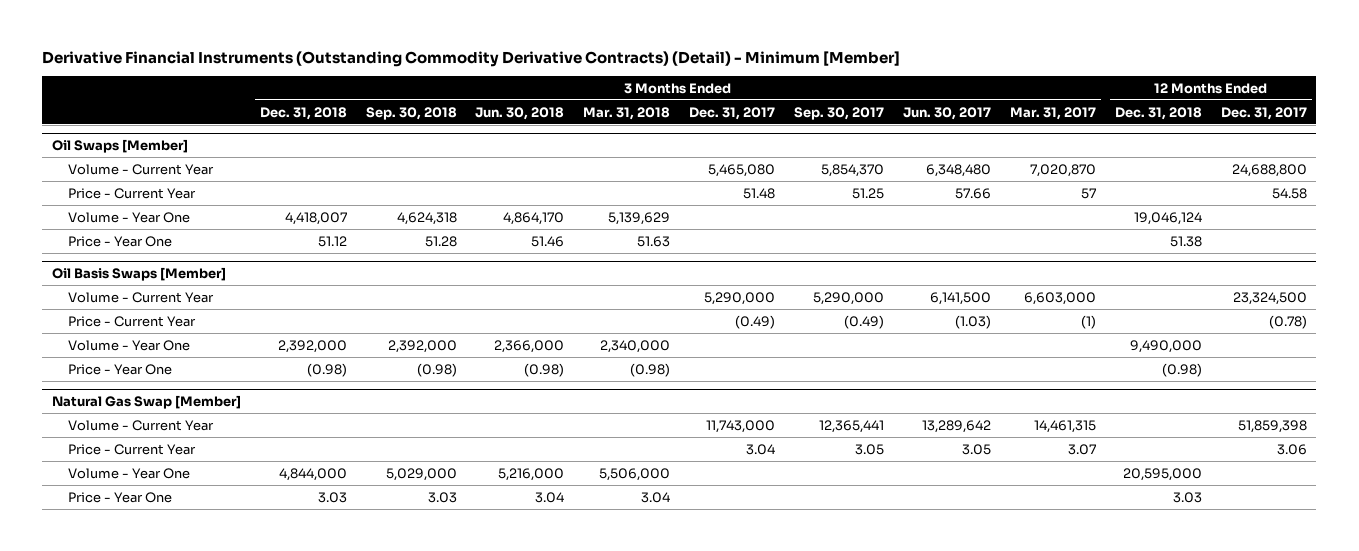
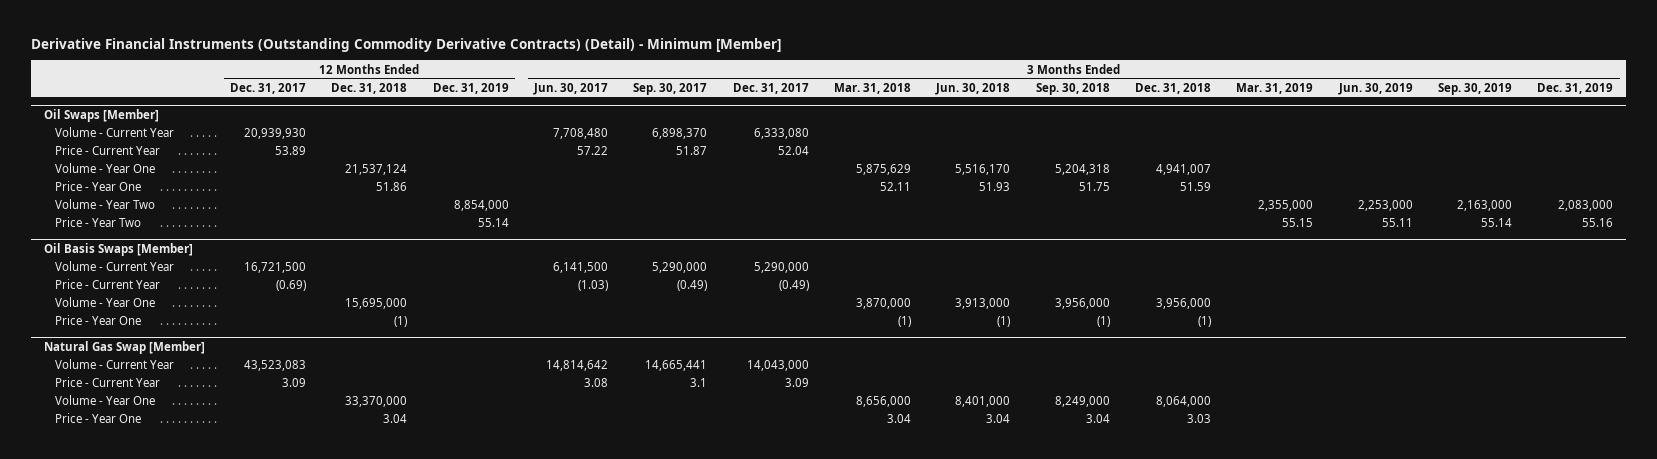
- | 3 Months Ended Dec. 31, 2018 | 3 Months Ended Sep. 30, 2018 | 3 Months Ended Jun. 30, 2018 | 3 Months Ended Mar. 31, 2018 | 3 Months Ended Dec. 31, 2017 | 3 Months Ended Sep. 30, 2017 | 3 Months Ended Jun. 30, 2017 | 3 Months Ended Mar. 31, 2017 | 12 Months Ended Dec. 31, 2018 | 12 Months Ended Dec. 31, 2017
+ | 12 Months Ended Dec. 31, 2017 | 12 Months Ended Dec. 31, 2018 | 12 Months Ended Dec. 31, 2019 | 3 Months Ended Jun. 30, 2017 | 3 Months Ended Sep. 30, 2017 | 3 Months Ended Dec. 31, 2017 | 3 Months Ended Mar. 31, 2018 | 3 Months Ended Jun. 30, 2018 | 3 Months Ended Sep. 30, 2018 | 3 Months Ended Dec. 31, 2018 | 3 Months Ended Mar. 31, 2019 | 3 Months Ended Jun. 30, 2019 | 3 Months Ended Sep. 30, 2019 | 3 Months Ended Dec. 31, 2019
@ Oil Swaps [Member]
- Volume - Current Year | | | | | 5,465,080 | 5,854,370 | 6,348,480 | 7,020,870 | | 24,688,800
- Price - Current Year | | | | | 51.48 | 51.25 | 57.66 | 57 | | 54.58
- Volume - Year One | 4,418,007 | 4,624,318 | 4,864,170 | 5,139,629 | | | | | 19,046,124 |
- Price - Year One | 51.12 | 51.28 | 51.46 | 51.63 | | | | | 51.38 |
+ Volume - Current Year | 20,939,930 | | | 7,708,480 | 6,898,370 | 6,333,080 | | | | | | | |
+ Price - Current Year | 53.89 | | | 57.22 | 51.87 | 52.04 | | | | | | | |
+ Volume - Year One | | 21,537,124 | | | | | 5,875,629 | 5,516,170 | 5,204,318 | 4,941,007 | | | |
+ Price - Year One | | 51.86 | | | | | 52.11 | 51.93 | 51.75 | 51.59 | | | |
+ Volume - Year Two | | | 8,854,000 | | | | | | | | 2,355,000 | 2,253,000 | 2,163,000 | 2,083,000
+ Price - Year Two | | | 55.14 | | | | | | | | 55.15 | 55.11 | 55.14 | 55.16
@ Oil Basis Swaps [Member]
- Volume - Current Year | | | | | 5,290,000 | 5,290,000 | 6,141,500 | 6,603,000 | | 23,324,500
- Price - Current Year | | | | | (0.49) | (0.49) | (1.03) | (1) | | (0.78)
- Volume - Year One | 2,392,000 | 2,392,000 | 2,366,000 | 2,340,000 | | | | | 9,490,000 |
- Price - Year One | (0.98) | (0.98) | (0.98) | (0.98) | | | | | (0.98) |
+ Volume - Current Year | 16,721,500 | | | 6,141,500 | 5,290,000 | 5,290,000 | | | | | | | |
+ Price - Current Year | (0.69) | | | (1.03) | (0.49) | (0.49) | | | | | | | |
+ Volume - Year One | | 15,695,000 | | | | | 3,870,000 | 3,913,000 | 3,956,000 | 3,956,000 | | | |
+ Price - Year One | | (1) | | | | | (1) | (1) | (1) | (1) | | | |
@ Natural Gas Swap [Member]
- Volume - Current Year | | | | | 11,743,000 | 12,365,441 | 13,289,642 | 14,461,315 | | 51,859,398
- Price - Current Year | | | | | 3.04 | 3.05 | 3.05 | 3.07 | | 3.06
- Volume - Year One | 4,844,000 | 5,029,000 | 5,216,000 | 5,506,000 | | | | | 20,595,000 |
- Price - Year One | 3.03 | 3.03 | 3.04 | 3.04 | | | | | 3.03 |
+ Volume - Current Year | 43,523,083 | | | 14,814,642 | 14,665,441 | 14,043,000 | | | | | | | |
+ Price - Current Year | 3.09 | | | 3.08 | 3.1 | 3.09 | | | | | | | |
+ Volume - Year One | | 33,370,000 | | | | | 8,656,000 | 8,401,000 | 8,249,000 | 8,064,000 | | | |
+ Price - Year One | | 3.04 | | | | | 3.04 | 3.04 | 3.04 | 3.03 | | | |

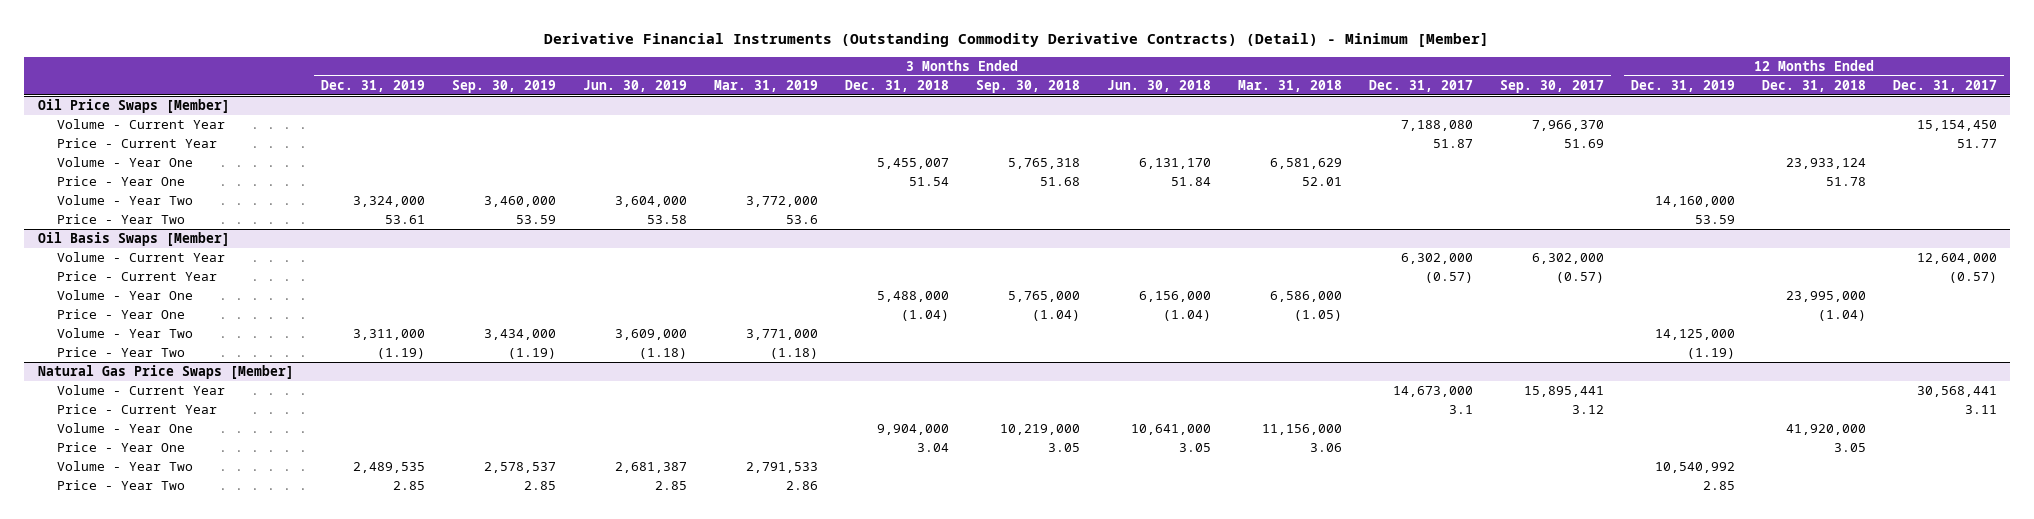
- | 12 Months Ended Dec. 31, 2017 | 12 Months Ended Dec. 31, 2018 | 12 Months Ended Dec. 31, 2019 | 3 Months Ended Jun. 30, 2017 | 3 Months Ended Sep. 30, 2017 | 3 Months Ended Dec. 31, 2017 | 3 Months Ended Mar. 31, 2018 | 3 Months Ended Jun. 30, 2018 | 3 Months Ended Sep. 30, 2018 | 3 Months Ended Dec. 31, 2018 | 3 Months Ended Mar. 31, 2019 | 3 Months Ended Jun. 30, 2019 | 3 Months Ended Sep. 30, 2019 | 3 Months Ended Dec. 31, 2019
+ | 3 Months Ended Dec. 31, 2019 | 3 Months Ended Sep. 30, 2019 | 3 Months Ended Jun. 30, 2019 | 3 Months Ended Mar. 31, 2019 | 3 Months Ended Dec. 31, 2018 | 3 Months Ended Sep. 30, 2018 | 3 Months Ended Jun. 30, 2018 | 3 Months Ended Mar. 31, 2018 | 3 Months Ended Dec. 31, 2017 | 3 Months Ended Sep. 30, 2017 | 12 Months Ended Dec. 31, 2019 | 12 Months Ended Dec. 31, 2018 | 12 Months Ended Dec. 31, 2017
- Oil Swaps [Member]
- Volume - Current Year | 20,939,930 | | | 7,708,480 | 6,898,370 | 6,333,080 | | | | | | | |
- Price - Current Year | 53.89 | | | 57.22 | 51.87 | 52.04 | | | | | | | |
- Volume - Year One | | 21,537,124 | | | | | 5,875,629 | 5,516,170 | 5,204,318 | 4,941,007 | | | |
- Price - Year One | | 51.86 | | | | | 52.11 | 51.93 | 51.75 | 51.59 | | | |
- Volume - Year Two | | | 8,854,000 | | | | | | | | 2,355,000 | 2,253,000 | 2,163,000 | 2,083,000
- Price - Year Two | | | 55.14 | | | | | | | | 55.15 | 55.11 | 55.14 | 55.16
+ Oil Price Swaps [Member]
+ Volume - Current Year | | | | | | | | | 7,188,080 | 7,966,370 | | | 15,154,450
+ Price - Current Year | | | | | | | | | 51.87 | 51.69 | | | 51.77
+ Volume - Year One | | | | | 5,455,007 | 5,765,318 | 6,131,170 | 6,581,629 | | | | 23,933,124 |
+ Price - Year One | | | | | 51.54 | 51.68 | 51.84 | 52.01 | | | | 51.78 |
+ Volume - Year Two | 3,324,000 | 3,460,000 | 3,604,000 | 3,772,000 | | | | | | | 14,160,000 | |
+ Price - Year Two | 53.61 | 53.59 | 53.58 | 53.6 | | | | | | | 53.59 | |
@ Oil Basis Swaps [Member]
- Volume - Current Year | 16,721,500 | | | 6,141,500 | 5,290,000 | 5,290,000 | | | | | | | |
- Price - Current Year | (0.69) | | | (1.03) | (0.49) | (0.49) | | | | | | | |
- Volume - Year One | | 15,695,000 | | | | | 3,870,000 | 3,913,000 | 3,956,000 | 3,956,000 | | | |
- Price - Year One | | (1) | | | | | (1) | (1) | (1) | (1) | | | |
- Natural Gas Swap [Member]
- Volume - Current Year | 43,523,083 | | | 14,814,642 | 14,665,441 | 14,043,000 | | | | | | | |
- Price - Current Year | 3.09 | | | 3.08 | 3.1 | 3.09 | | | | | | | |
- Volume - Year One | | 33,370,000 | | | | | 8,656,000 | 8,401,000 | 8,249,000 | 8,064,000 | | | |
- Price - Year One | | 3.04 | | | | | 3.04 | 3.04 | 3.04 | 3.03 | | | |
@ Oil Basis Swaps [Member]
+ Volume - Current Year | | | | | | | | | 6,302,000 | 6,302,000 | | | 12,604,000
+ Price - Current Year | | | | | | | | | (0.57) | (0.57) | | | (0.57)
+ Volume - Year One | | | | | 5,488,000 | 5,765,000 | 6,156,000 | 6,586,000 | | | | 23,995,000 |
+ Price - Year One | | | | | (1.04) | (1.04) | (1.04) | (1.05) | | | | (1.04) |
+ Volume - Year Two | 3,311,000 | 3,434,000 | 3,609,000 | 3,771,000 | | | | | | | 14,125,000 | |
+ Price - Year Two | (1.19) | (1.19) | (1.18) | (1.18) | | | | | | | (1.19) | |
+ Natural Gas Price Swaps [Member]
+ Volume - Current Year | | | | | | | | | 14,673,000 | 15,895,441 | | | 30,568,441
+ Price - Current Year | | | | | | | | | 3.1 | 3.12 | | | 3.11
+ Volume - Year One | | | | | 9,904,000 | 10,219,000 | 10,641,000 | 11,156,000 | | | | 41,920,000 |
+ Price - Year One | | | | | 3.04 | 3.05 | 3.05 | 3.06 | | | | 3.05 |
+ Volume - Year Two | 2,489,535 | 2,578,537 | 2,681,387 | 2,791,533 | | | | | | | 10,540,992 | |
+ Price - Year Two | 2.85 | 2.85 | 2.85 | 2.86 | | | | | | | 2.85 | |

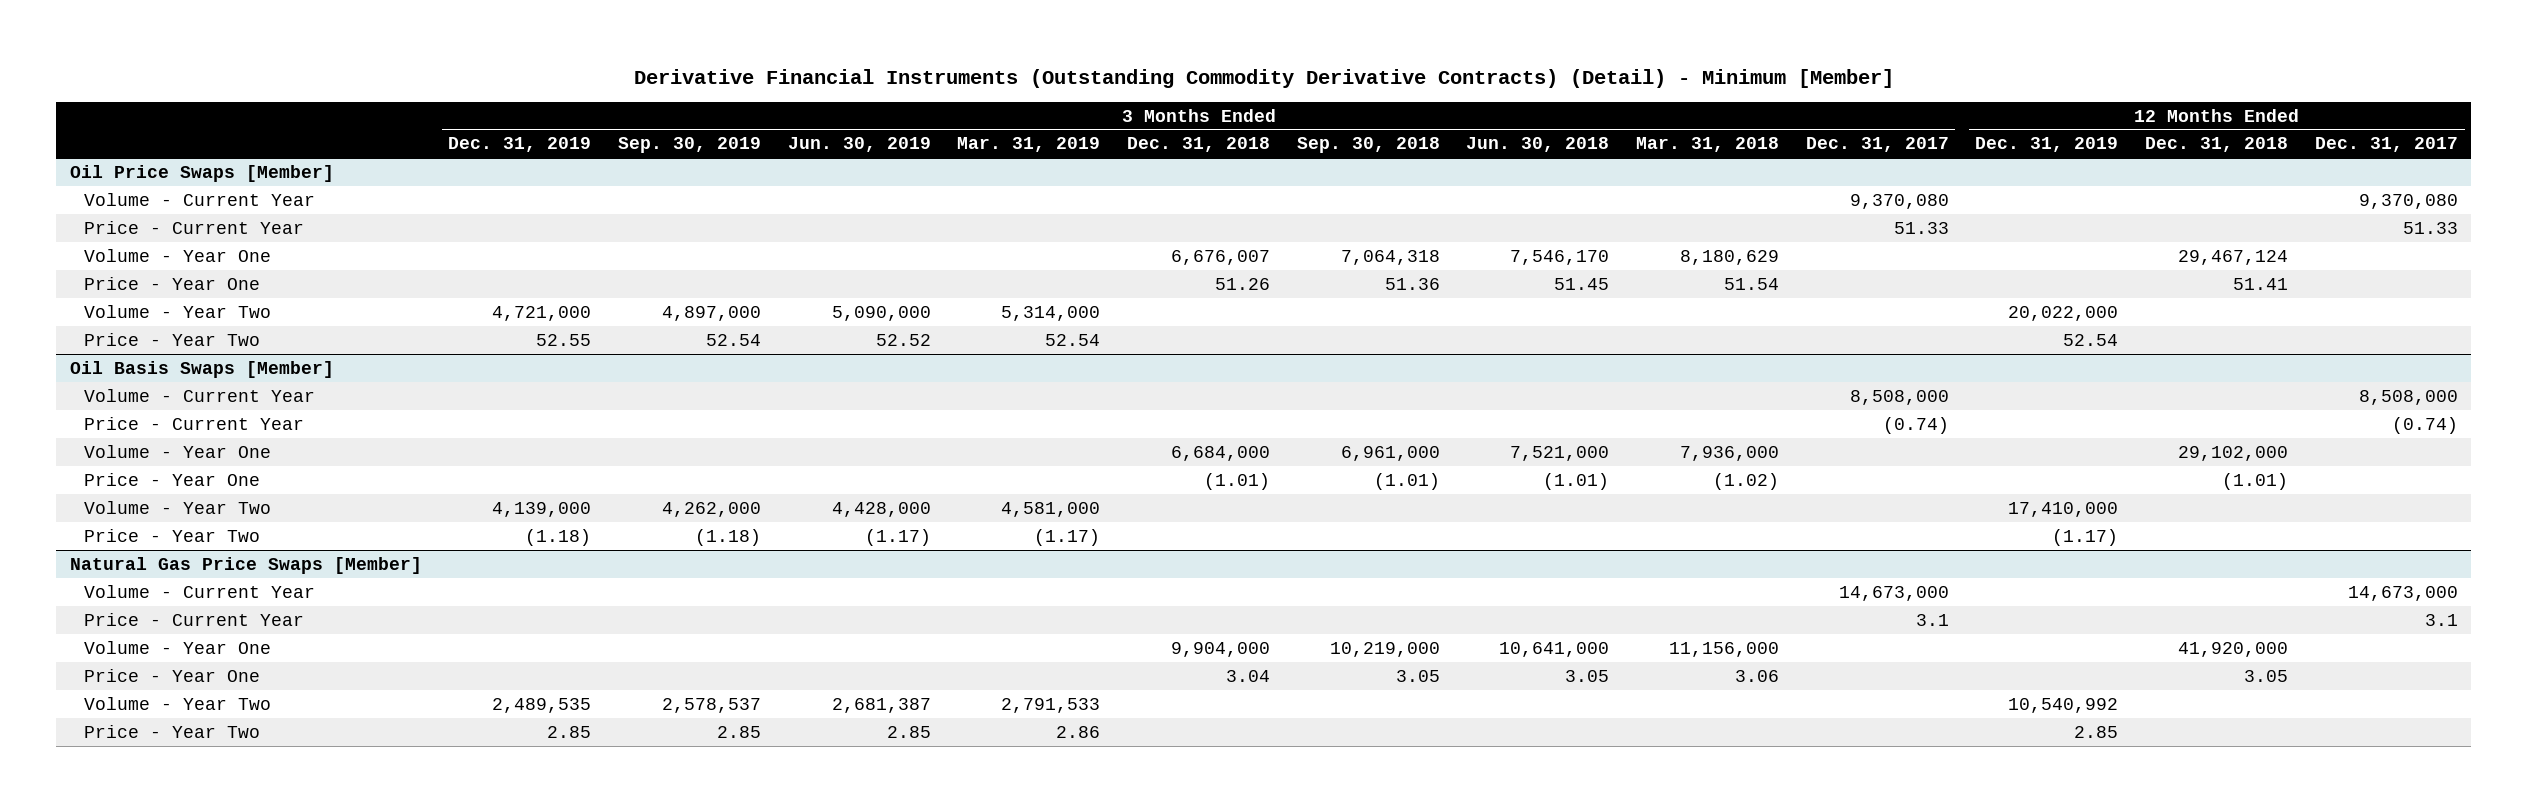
- | 3 Months Ended Dec. 31, 2019 | 3 Months Ended Sep. 30, 2019 | 3 Months Ended Jun. 30, 2019 | 3 Months Ended Mar. 31, 2019 | 3 Months Ended Dec. 31, 2018 | 3 Months Ended Sep. 30, 2018 | 3 Months Ended Jun. 30, 2018 | 3 Months Ended Mar. 31, 2018 | 3 Months Ended Dec. 31, 2017 | 3 Months Ended Sep. 30, 2017 | 12 Months Ended Dec. 31, 2019 | 12 Months Ended Dec. 31, 2018 | 12 Months Ended Dec. 31, 2017
+ | 3 Months Ended Dec. 31, 2019 | 3 Months Ended Sep. 30, 2019 | 3 Months Ended Jun. 30, 2019 | 3 Months Ended Mar. 31, 2019 | 3 Months Ended Dec. 31, 2018 | 3 Months Ended Sep. 30, 2018 | 3 Months Ended Jun. 30, 2018 | 3 Months Ended Mar. 31, 2018 | 3 Months Ended Dec. 31, 2017 | 12 Months Ended Dec. 31, 2019 | 12 Months Ended Dec. 31, 2018 | 12 Months Ended Dec. 31, 2017
@ Oil Price Swaps [Member]
- Volume - Current Year | | | | | | | | | 7,188,080 | 7,966,370 | | | 15,154,450
- Price - Current Year | | | | | | | | | 51.87 | 51.69 | | | 51.77
- Volume - Year One | | | | | 5,455,007 | 5,765,318 | 6,131,170 | 6,581,629 | | | | 23,933,124 |
- Price - Year One | | | | | 51.54 | 51.68 | 51.84 | 52.01 | | | | 51.78 |
- Volume - Year Two | 3,324,000 | 3,460,000 | 3,604,000 | 3,772,000 | | | | | | | 14,160,000 | |
- Price - Year Two | 53.61 | 53.59 | 53.58 | 53.6 | | | | | | | 53.59 | |
+ Volume - Current Year | | | | | | | | | 9,370,080 | | | 9,370,080
+ Price - Current Year | | | | | | | | | 51.33 | | | 51.33
+ Volume - Year One | | | | | 6,676,007 | 7,064,318 | 7,546,170 | 8,180,629 | | | 29,467,124 |
+ Price - Year One | | | | | 51.26 | 51.36 | 51.45 | 51.54 | | | 51.41 |
+ Volume - Year Two | 4,721,000 | 4,897,000 | 5,090,000 | 5,314,000 | | | | | | 20,022,000 | |
+ Price - Year Two | 52.55 | 52.54 | 52.52 | 52.54 | | | | | | 52.54 | |
@ Oil Basis Swaps [Member]
- Volume - Current Year | | | | | | | | | 6,302,000 | 6,302,000 | | | 12,604,000
- Price - Current Year | | | | | | | | | (0.57) | (0.57) | | | (0.57)
- Volume - Year One | | | | | 5,488,000 | 5,765,000 | 6,156,000 | 6,586,000 | | | | 23,995,000 |
- Price - Year One | | | | | (1.04) | (1.04) | (1.04) | (1.05) | | | | (1.04) |
- Volume - Year Two | 3,311,000 | 3,434,000 | 3,609,000 | 3,771,000 | | | | | | | 14,125,000 | |
- Price - Year Two | (1.19) | (1.19) | (1.18) | (1.18) | | | | | | | (1.19) | |
+ Volume - Current Year | | | | | | | | | 8,508,000 | | | 8,508,000
+ Price - Current Year | | | | | | | | | (0.74) | | | (0.74)
+ Volume - Year One | | | | | 6,684,000 | 6,961,000 | 7,521,000 | 7,936,000 | | | 29,102,000 |
+ Price - Year One | | | | | (1.01) | (1.01) | (1.01) | (1.02) | | | (1.01) |
+ Volume - Year Two | 4,139,000 | 4,262,000 | 4,428,000 | 4,581,000 | | | | | | 17,410,000 | |
+ Price - Year Two | (1.18) | (1.18) | (1.17) | (1.17) | | | | | | (1.17) | |
@ Natural Gas Price Swaps [Member]
- Volume - Current Year | | | | | | | | | 14,673,000 | 15,895,441 | | | 30,568,441
- Price - Current Year | | | | | | | | | 3.1 | 3.12 | | | 3.11
+ Volume - Current Year | | | | | | | | | 14,673,000 | | | 14,673,000
+ Price - Current Year | | | | | | | | | 3.1 | | | 3.1

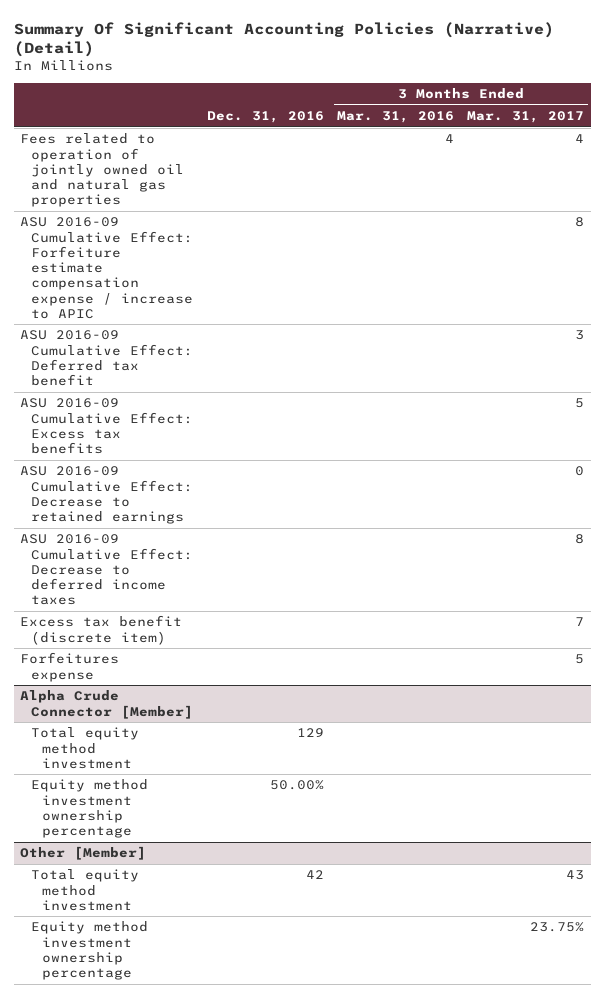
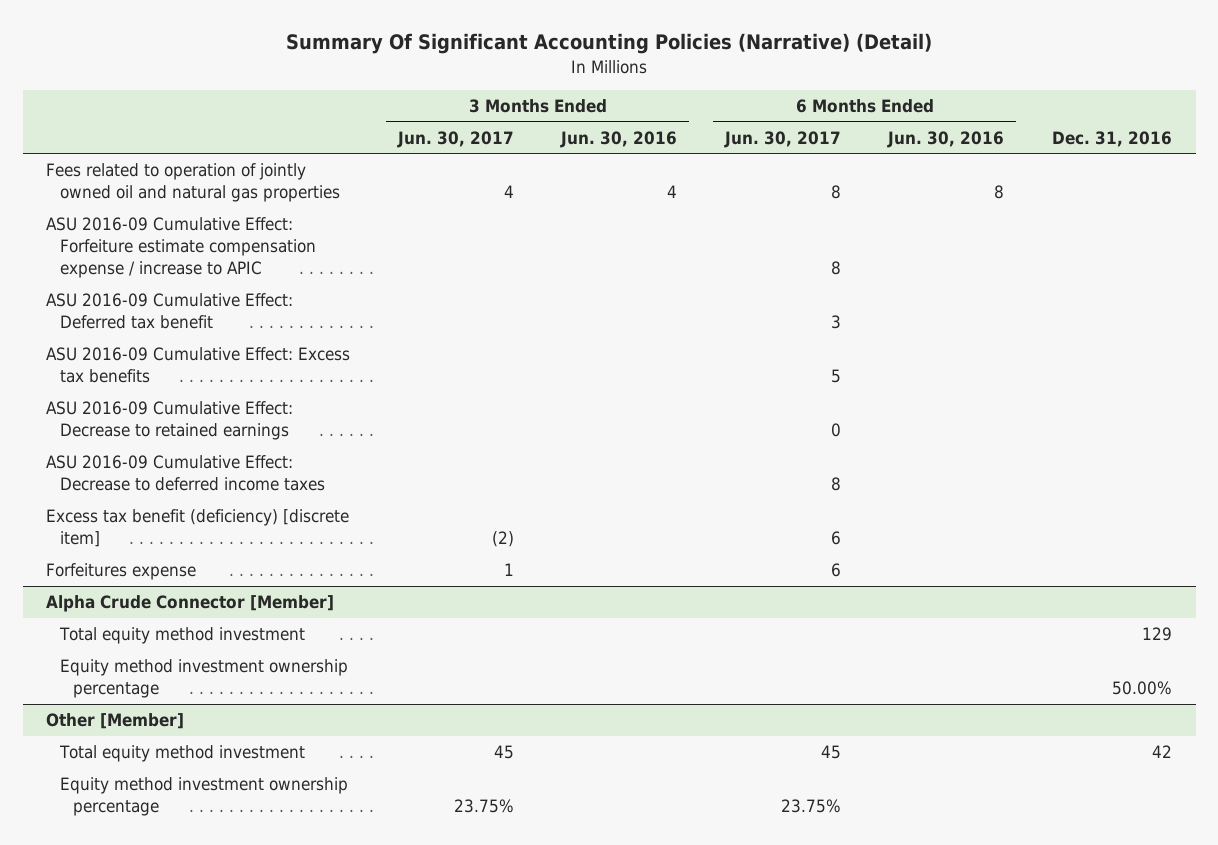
- | Dec. 31, 2016 | 3 Months Ended Mar. 31, 2016 | 3 Months Ended Mar. 31, 2017
+ | 3 Months Ended Jun. 30, 2017 | 3 Months Ended Jun. 30, 2016 | 6 Months Ended Jun. 30, 2017 | 6 Months Ended Jun. 30, 2016 | Dec. 31, 2016
- Excess tax benefit (discrete item) | | | 7
+ Excess tax benefit (deficiency) [discrete item] | (2) | | 6 | |

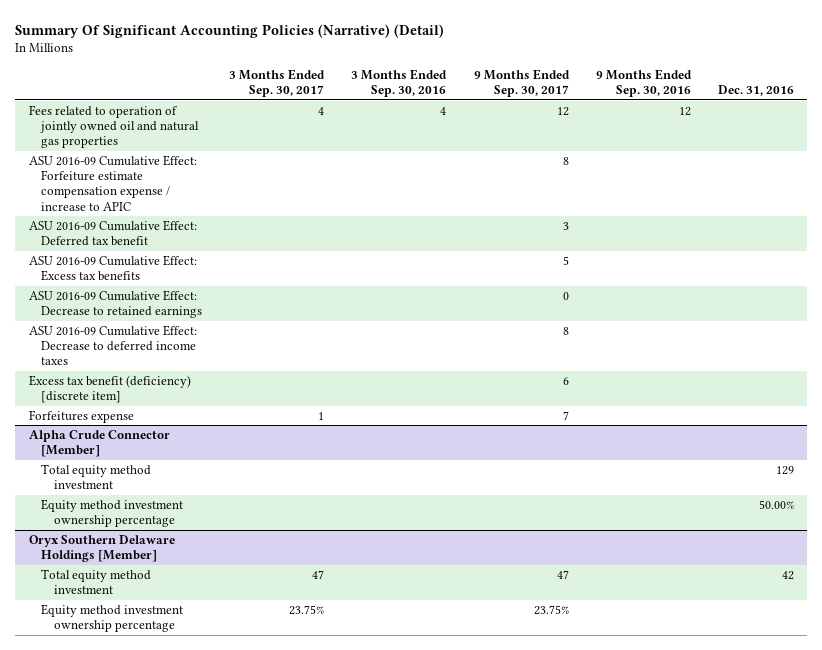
- | 3 Months Ended Jun. 30, 2017 | 3 Months Ended Jun. 30, 2016 | 6 Months Ended Jun. 30, 2017 | 6 Months Ended Jun. 30, 2016 | Dec. 31, 2016
+ | 3 Months Ended Sep. 30, 2017 | 3 Months Ended Sep. 30, 2016 | 9 Months Ended Sep. 30, 2017 | 9 Months Ended Sep. 30, 2016 | Dec. 31, 2016
- Other [Member]
+ Oryx Southern Delaware Holdings [Member]

